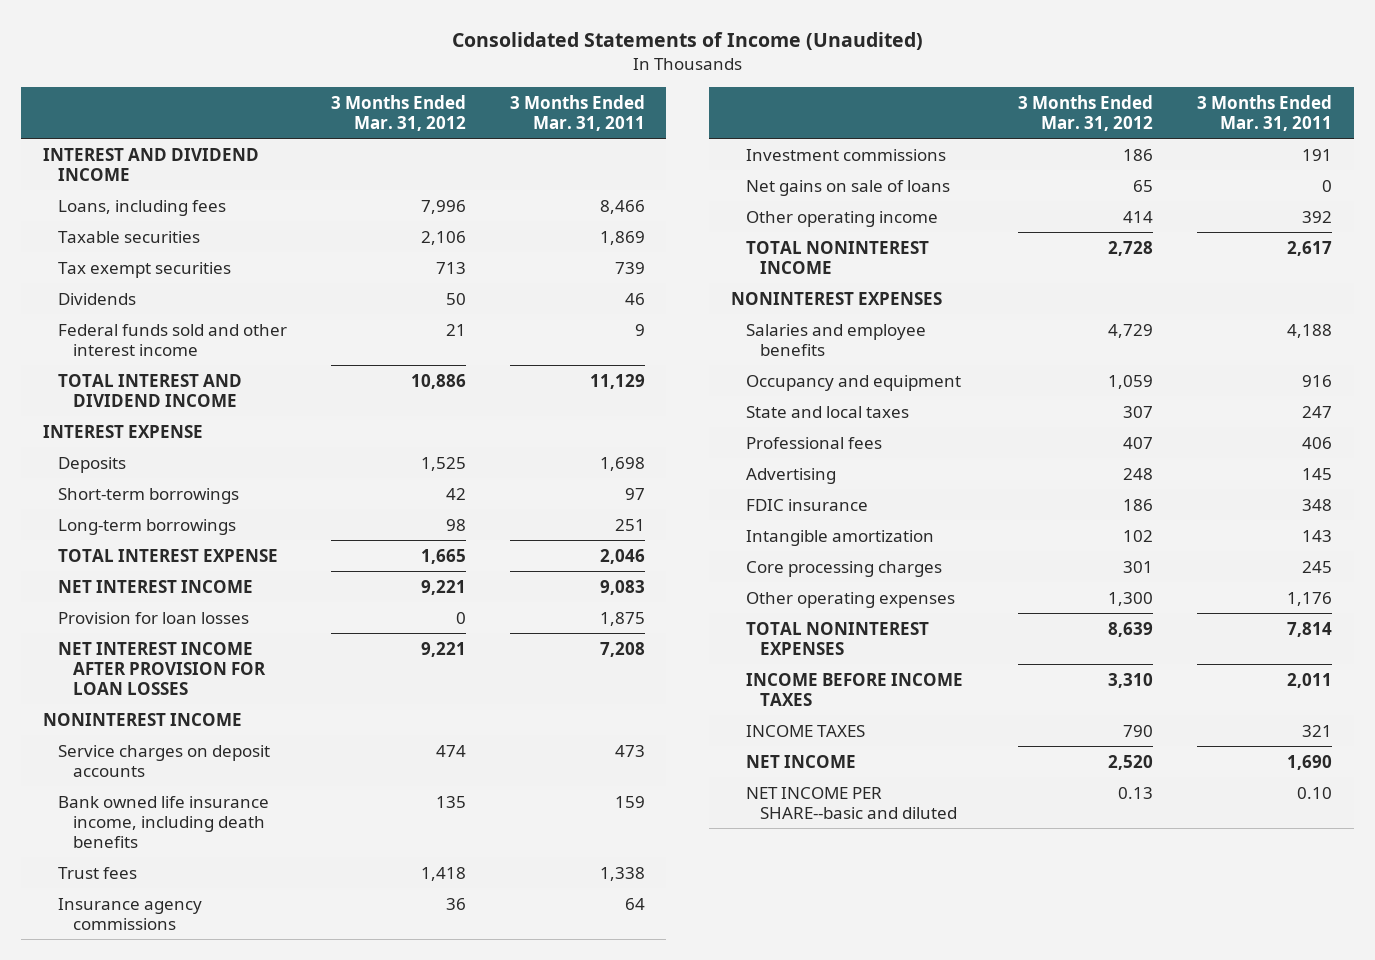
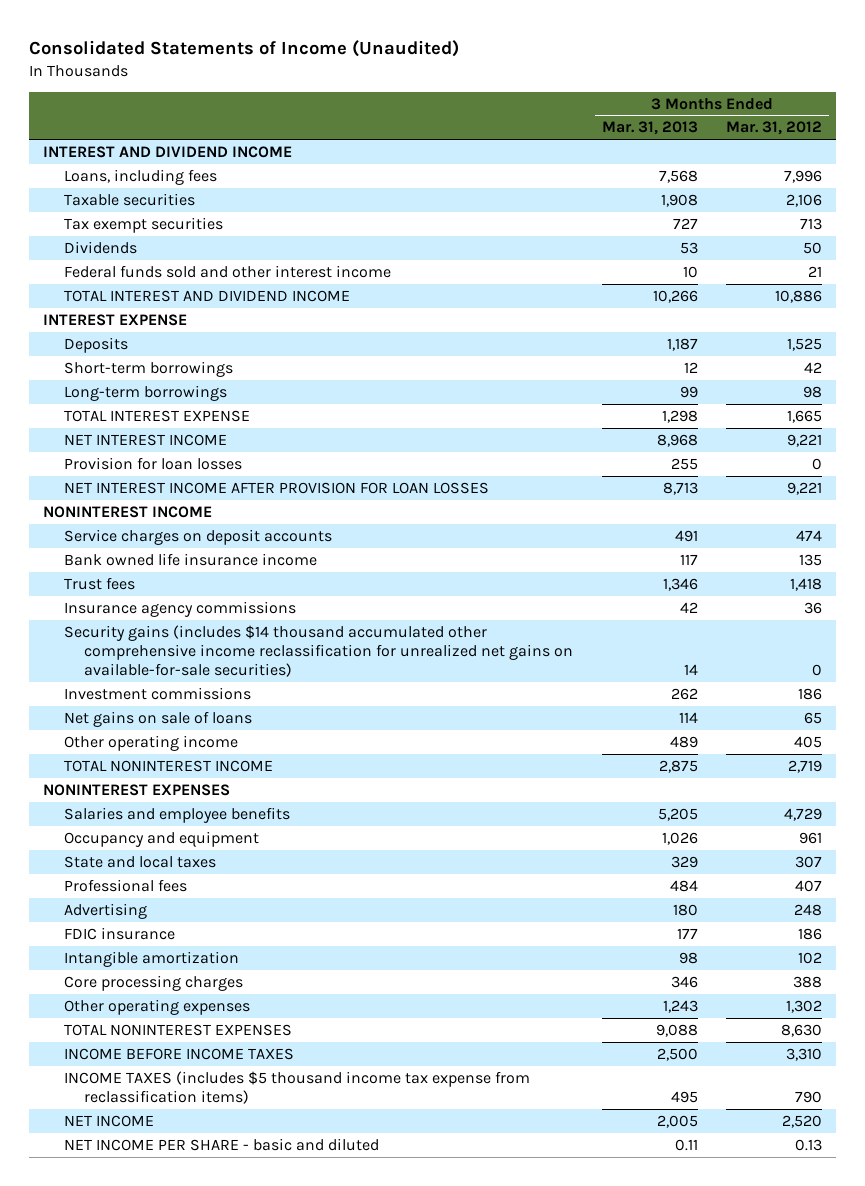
- | 3 Months Ended Mar. 31, 2012 | 3 Months Ended Mar. 31, 2011
+ | 3 Months Ended Mar. 31, 2013 | 3 Months Ended Mar. 31, 2012
- Bank owned life insurance income, including death benefits | 135 | 159
+ Bank owned life insurance income | 117 | 135
+ Security gains (includes $14 thousand accumulated other comprehensive income reclassification for unrealized net gains on available-for-sale securities) | 14 | 0
- Other operating income | 414 | 392
- TOTAL NONINTEREST INCOME | 2,728 | 2,617
+ Other operating income | 489 | 405
+ TOTAL NONINTEREST INCOME | 2,875 | 2,719
- Occupancy and equipment | 1,059 | 916
+ Occupancy and equipment | 1,026 | 961
- Core processing charges | 301 | 245
- Other operating expenses | 1,300 | 1,176
- TOTAL NONINTEREST EXPENSES | 8,639 | 7,814
+ Core processing charges | 346 | 388
+ Other operating expenses | 1,243 | 1,302
+ TOTAL NONINTEREST EXPENSES | 9,088 | 8,630
- INCOME TAXES | 790 | 321
+ INCOME TAXES (includes $5 thousand income tax expense from reclassification items) | 495 | 790
- NET INCOME PER SHARE--basic and diluted | 0.13 | 0.10
+ NET INCOME PER SHARE - basic and diluted | 0.11 | 0.13

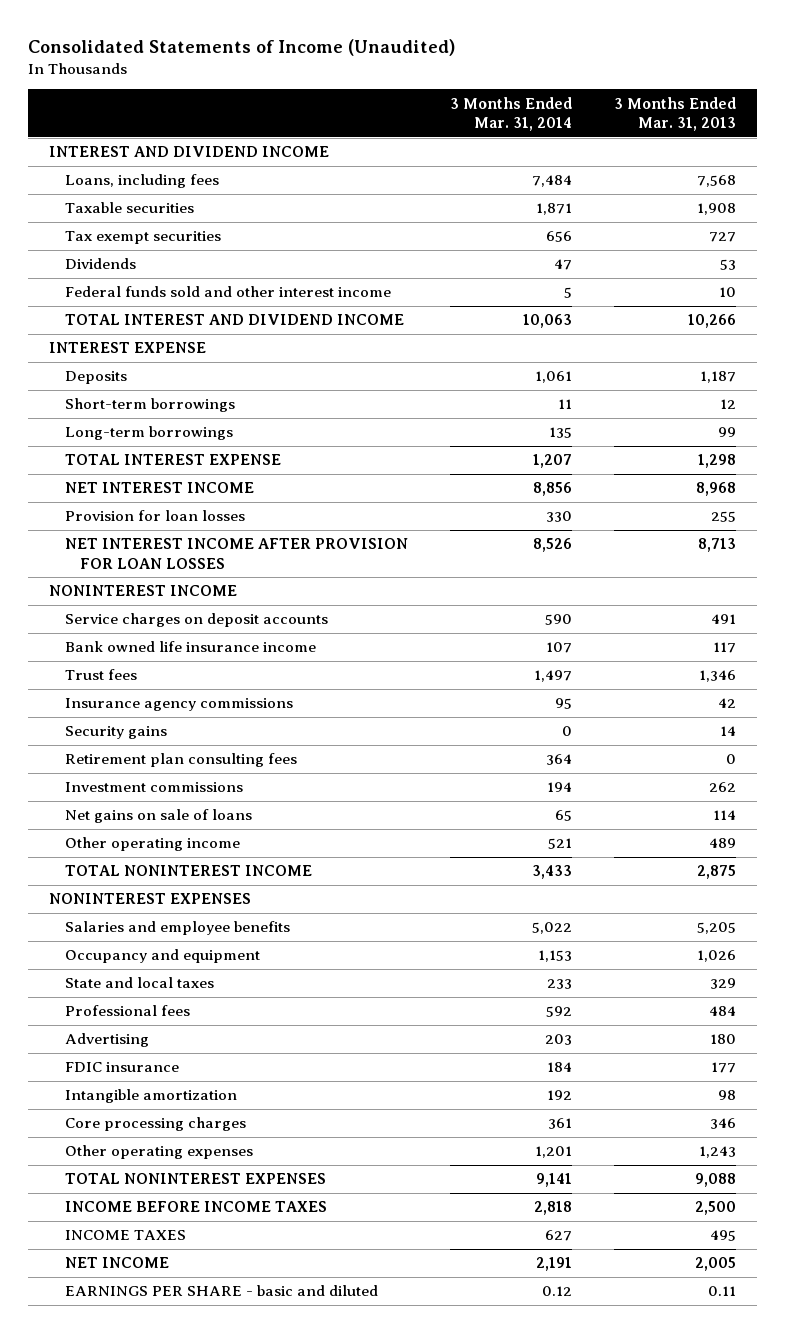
- | 3 Months Ended Mar. 31, 2013 | 3 Months Ended Mar. 31, 2012
+ | 3 Months Ended Mar. 31, 2014 | 3 Months Ended Mar. 31, 2013
- Security gains (includes $14 thousand accumulated other comprehensive income reclassification for unrealized net gains on available-for-sale securities) | 14 | 0
+ Security gains | 0 | 14
+ Retirement plan consulting fees | 364 | 0
- INCOME TAXES (includes $5 thousand income tax expense from reclassification items) | 495 | 790
+ INCOME TAXES | 627 | 495
- NET INCOME PER SHARE - basic and diluted | 0.11 | 0.13
+ EARNINGS PER SHARE - basic and diluted | 0.12 | 0.11

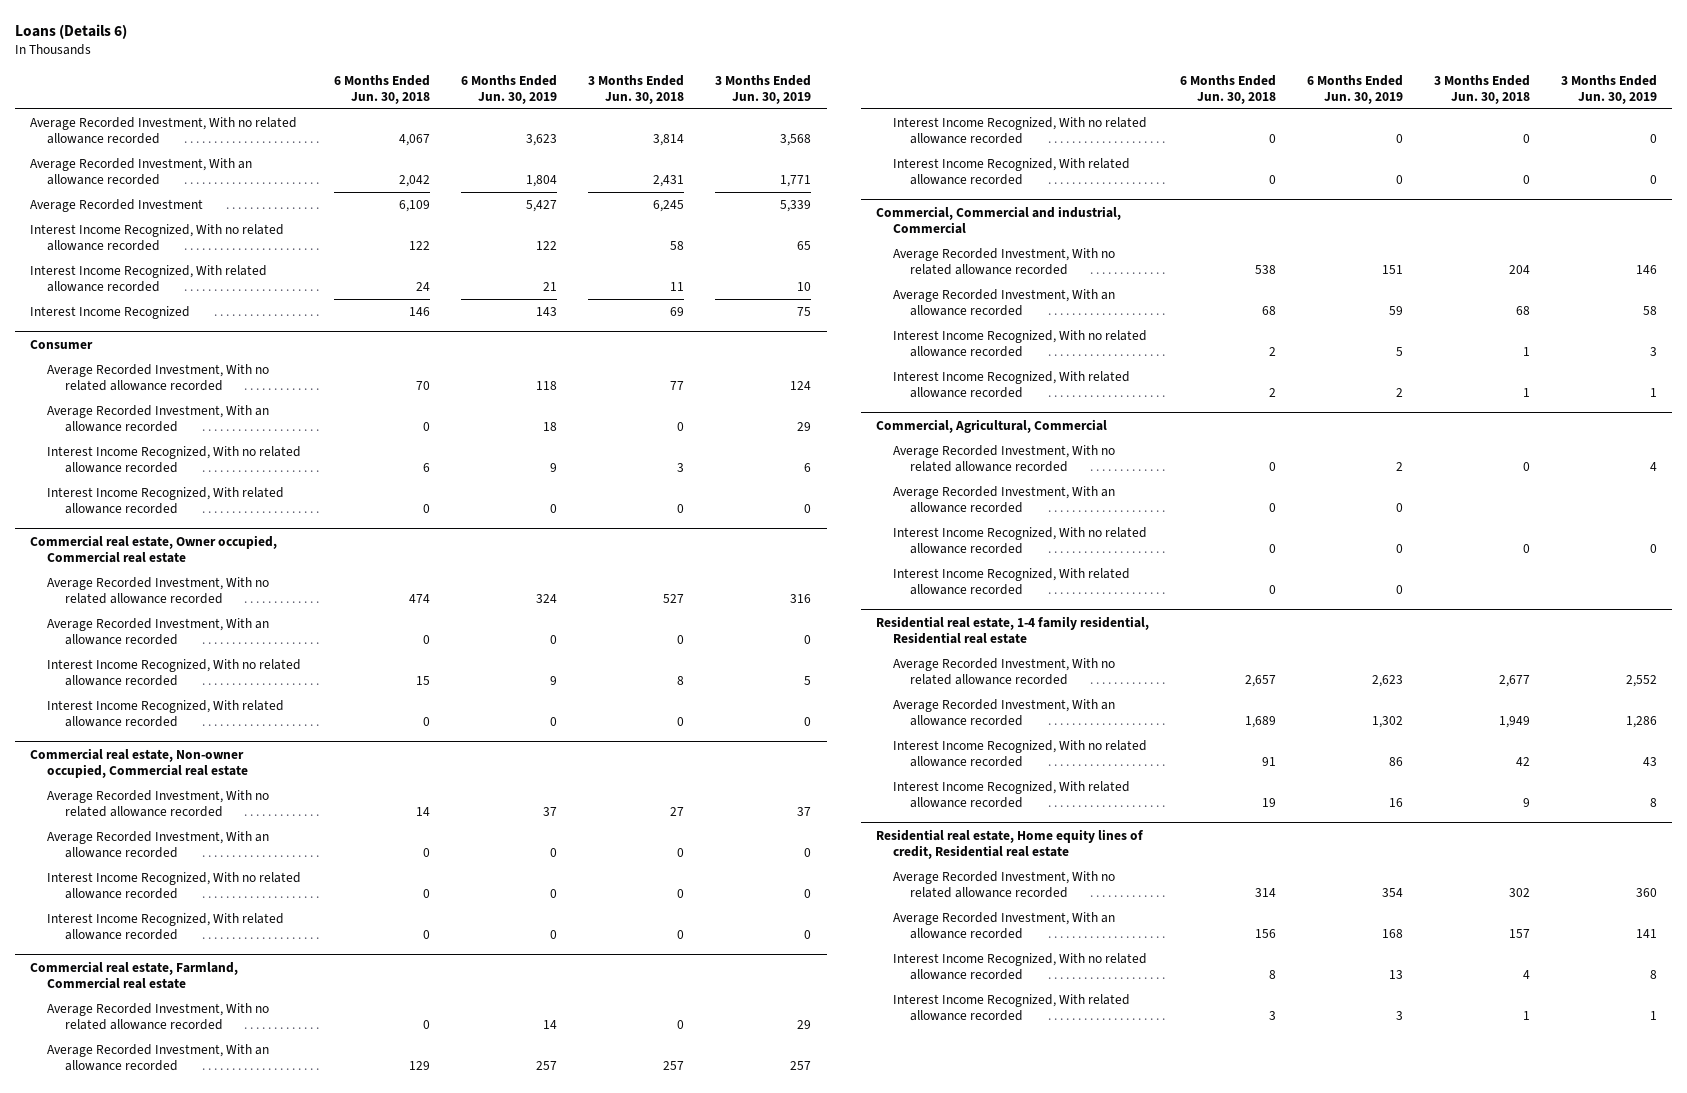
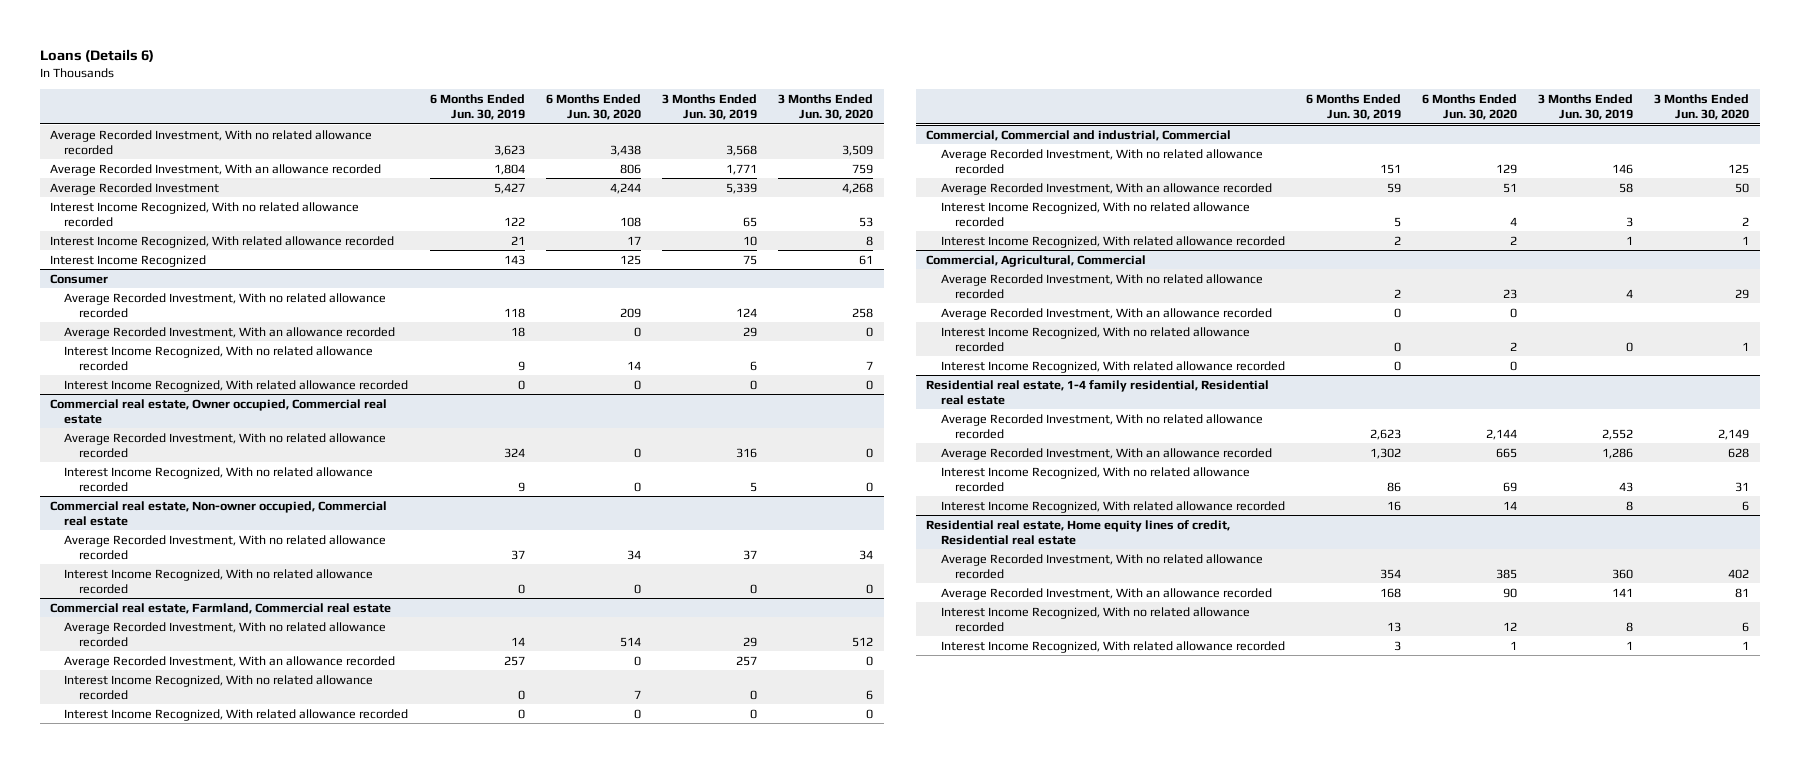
- | 6 Months Ended Jun. 30, 2018 | 6 Months Ended Jun. 30, 2019 | 3 Months Ended Jun. 30, 2018 | 3 Months Ended Jun. 30, 2019
+ | 6 Months Ended Jun. 30, 2019 | 6 Months Ended Jun. 30, 2020 | 3 Months Ended Jun. 30, 2019 | 3 Months Ended Jun. 30, 2020
@ Commercial real estate, Owner occupied, Commercial real estate
- Average Recorded Investment, With an allowance recorded | 0 | 0 | 0 | 0
- Interest Income Recognized, With related allowance recorded | 0 | 0 | 0 | 0
@ Commercial real estate, Non-owner occupied, Commercial real estate
- Average Recorded Investment, With an allowance recorded | 0 | 0 | 0 | 0
- Interest Income Recognized, With related allowance recorded | 0 | 0 | 0 | 0

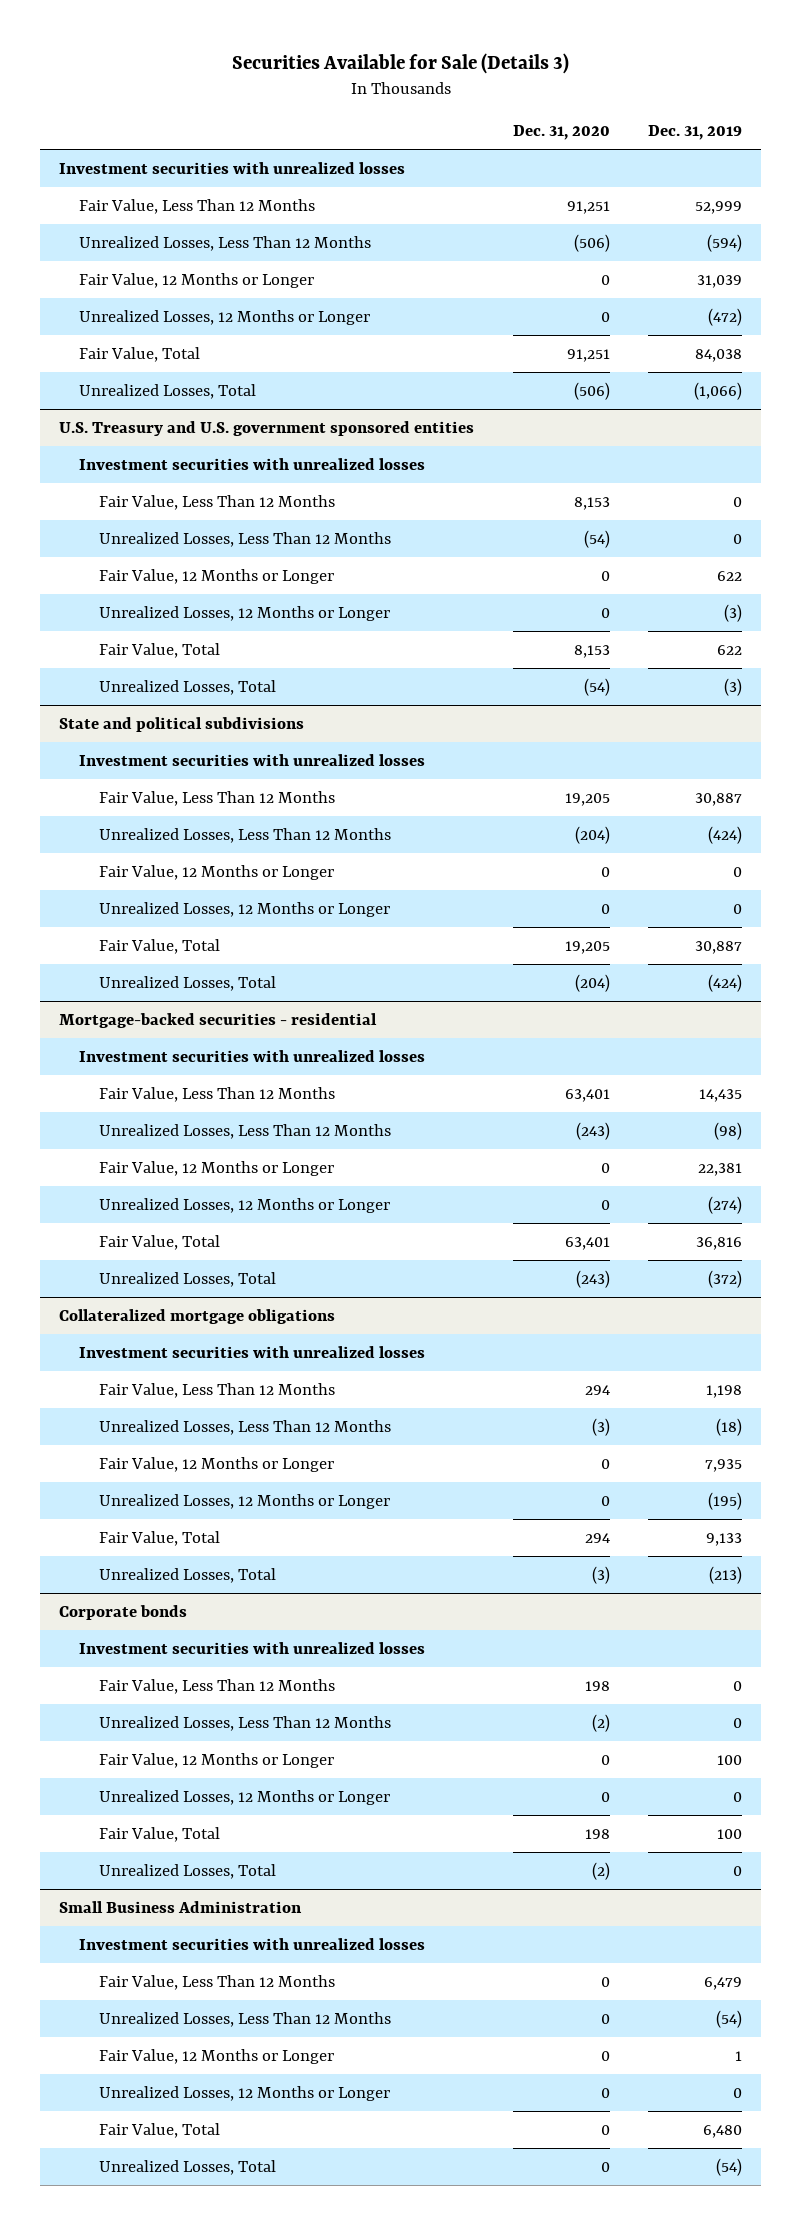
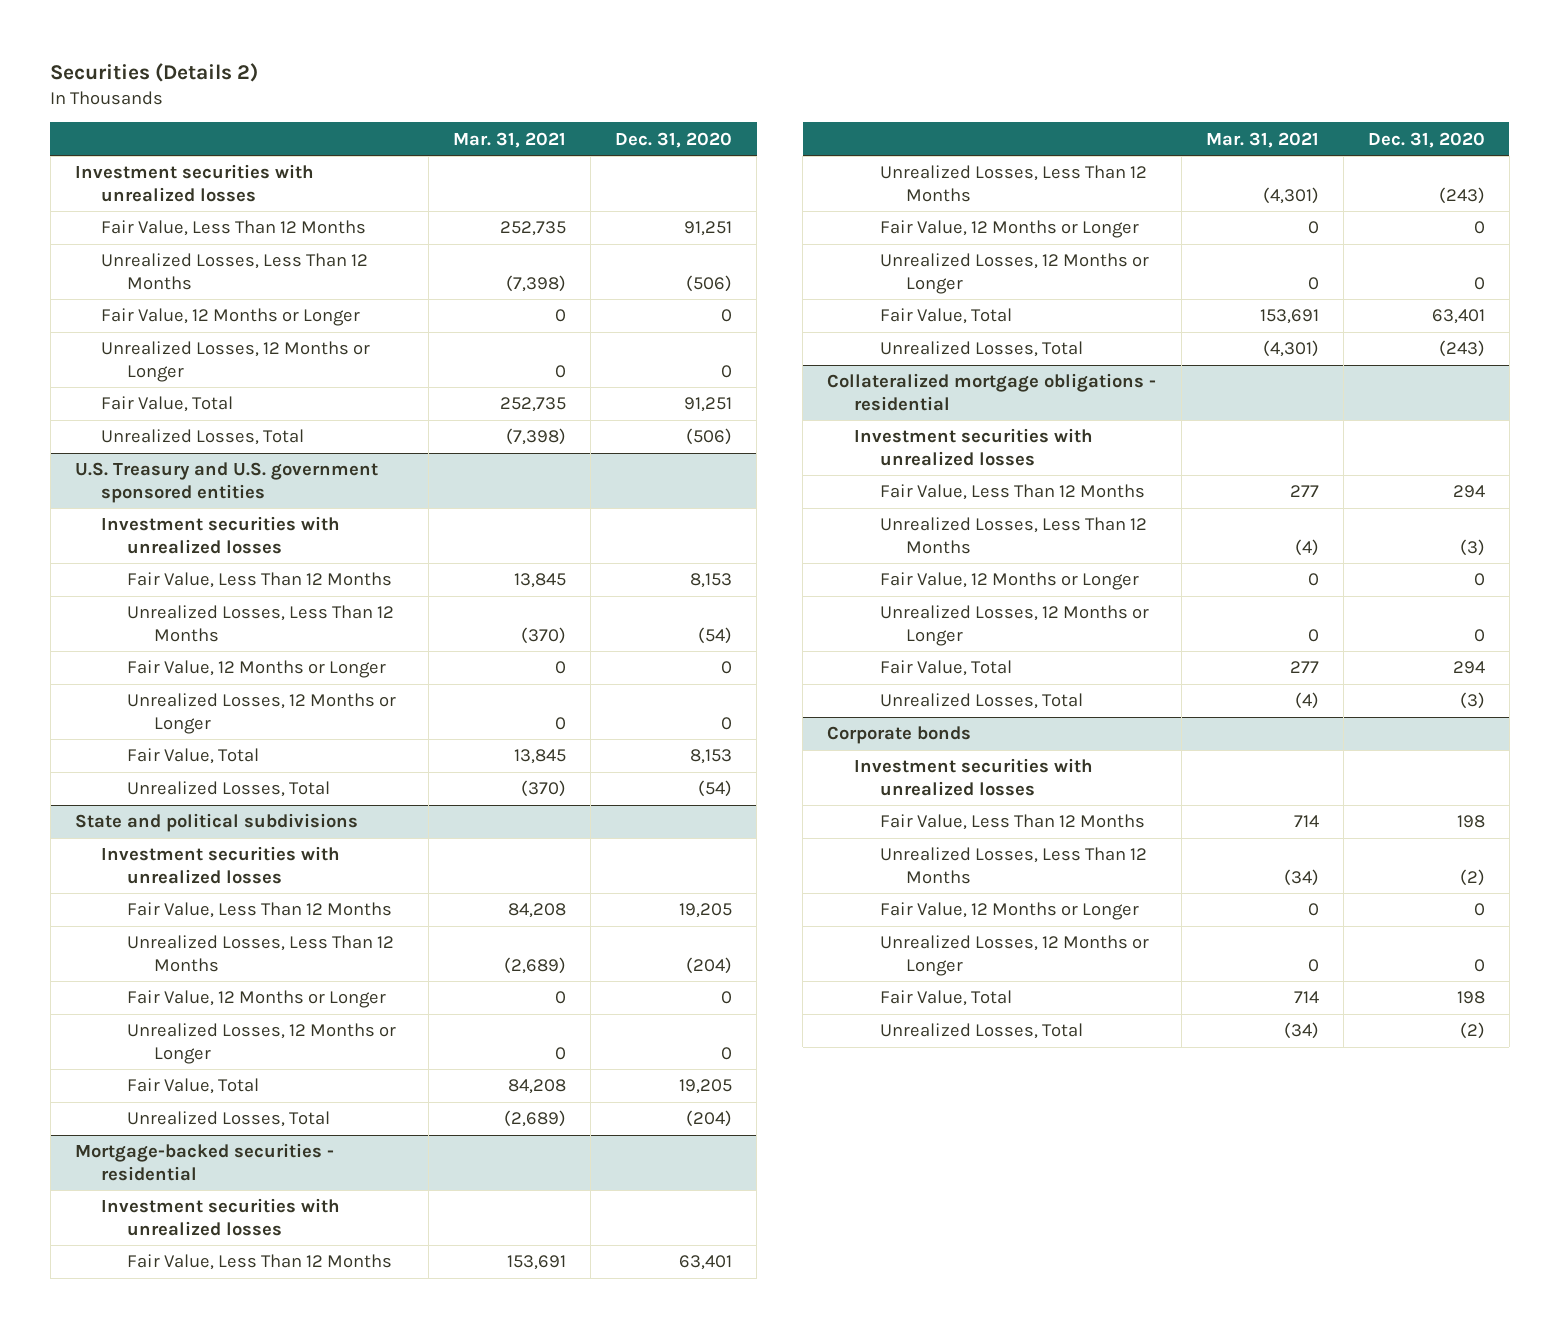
- Securities Available for Sale (Details 3)
+ Securities (Details 2)
- | Dec. 31, 2020 | Dec. 31, 2019
+ | Mar. 31, 2021 | Dec. 31, 2020
- Collateralized mortgage obligations
+ Collateralized mortgage obligations - residential
- Small Business Administration
- Investment securities with unrealized losses
- Fair Value, Less Than 12 Months | 0 | 6,479
- Unrealized Losses, Less Than 12 Months | 0 | (54)
- Fair Value, 12 Months or Longer | 0 | 1
- Unrealized Losses, 12 Months or Longer | 0 | 0
- Fair Value, Total | 0 | 6,480
- Unrealized Losses, Total | 0 | (54)

